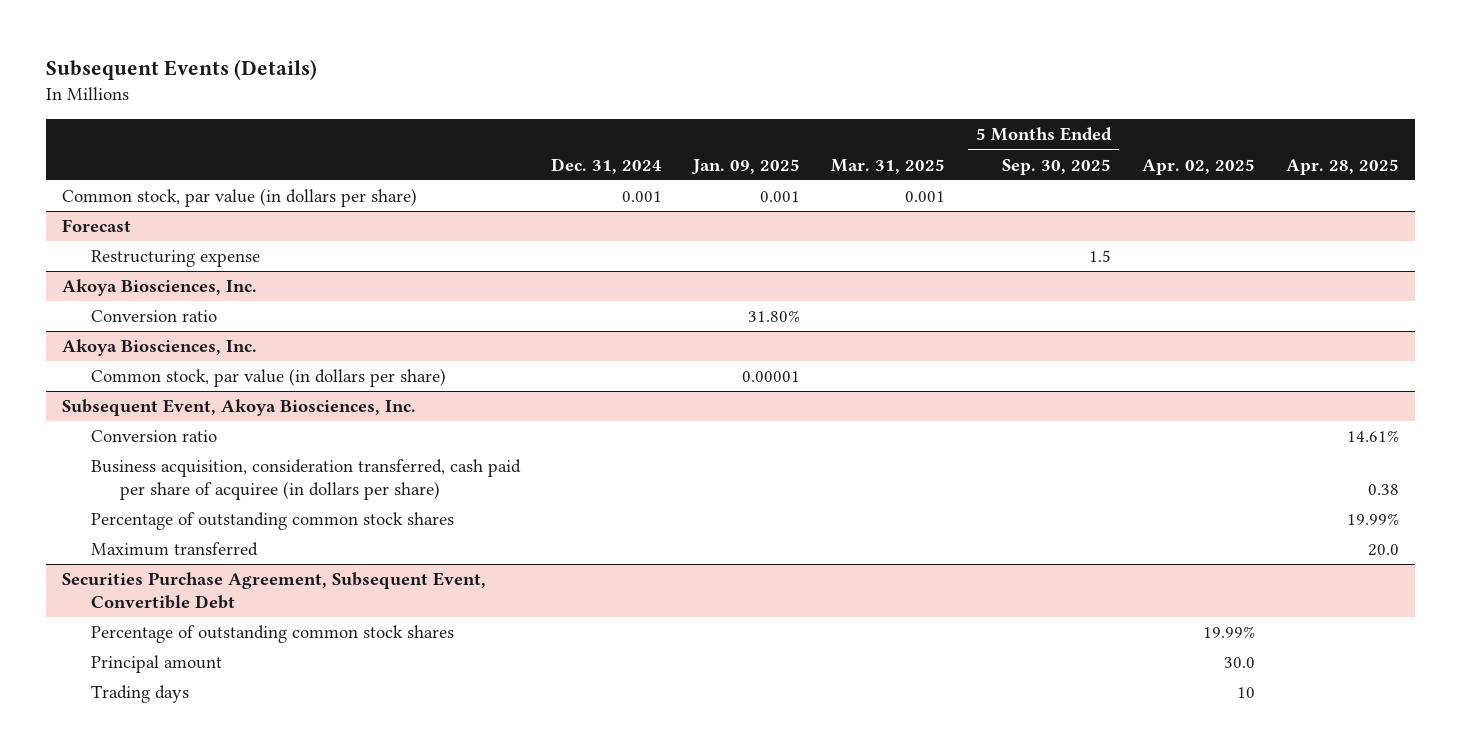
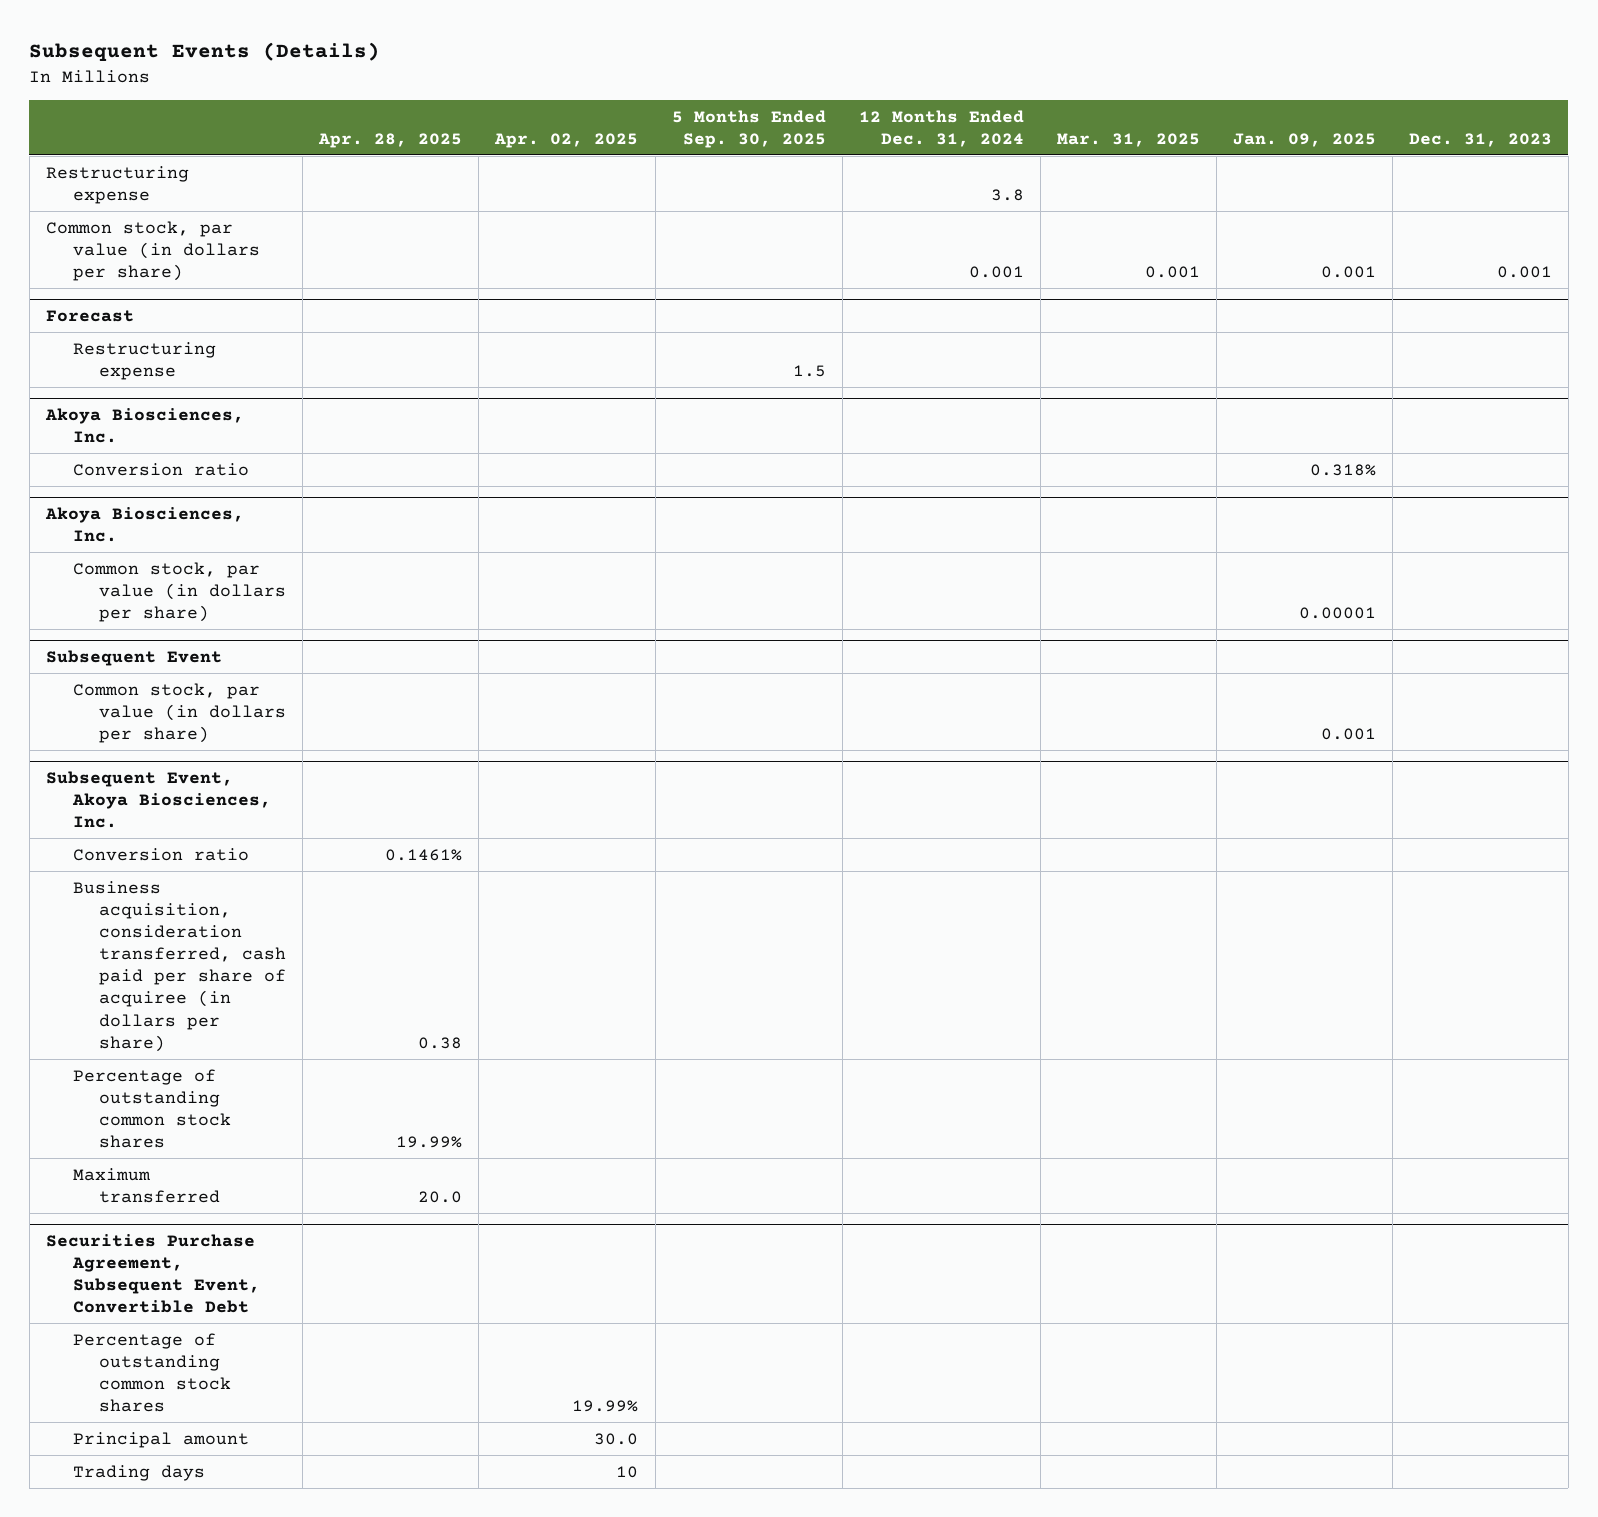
- | Dec. 31, 2024 | Jan. 09, 2025 | Mar. 31, 2025 | 5 Months Ended Sep. 30, 2025 | Apr. 02, 2025 | Apr. 28, 2025
+ | Apr. 28, 2025 | Apr. 02, 2025 | 5 Months Ended Sep. 30, 2025 | 12 Months Ended Dec. 31, 2024 | Mar. 31, 2025 | Jan. 09, 2025 | Dec. 31, 2023
+ Restructuring expense | | | | 3.8 | | |
@ Akoya Biosciences, Inc.
- Conversion ratio | | 31.80% | | | |
+ Conversion ratio | | | | | | 0.318% |
+ Subsequent Event
+ Common stock, par value (in dollars per share) | | | | | | 0.001 |
@ Subsequent Event, Akoya Biosciences, Inc.
- Conversion ratio | | | | | | 14.61%
+ Conversion ratio | 0.1461% | | | | | |

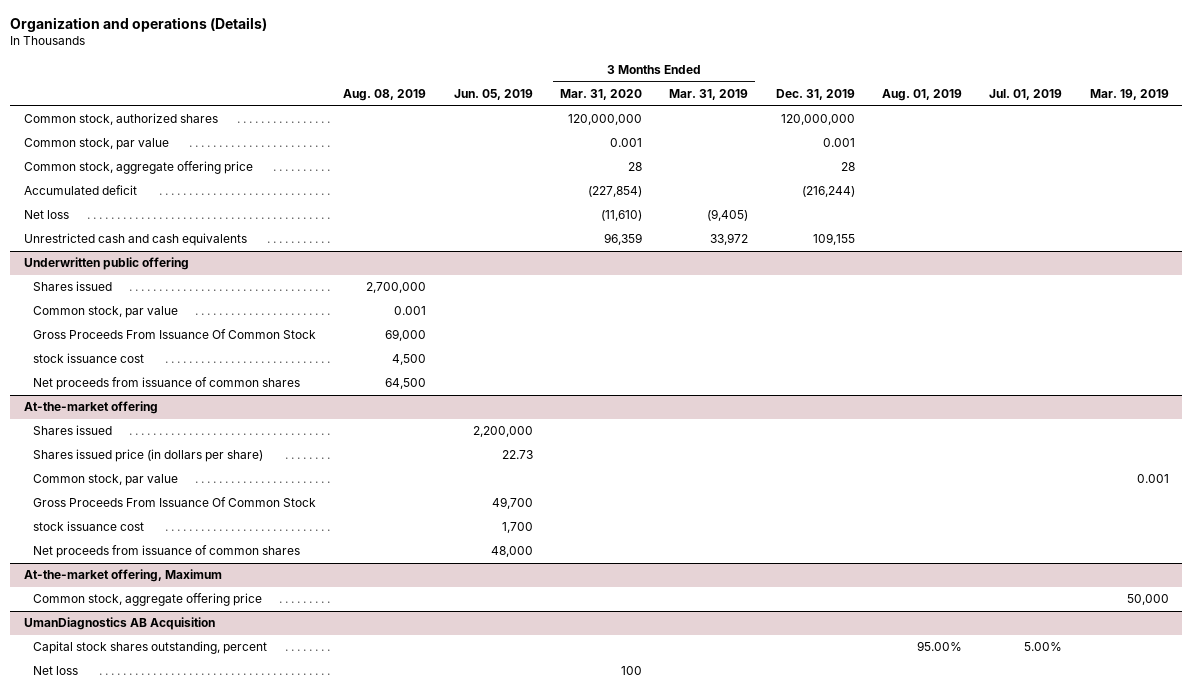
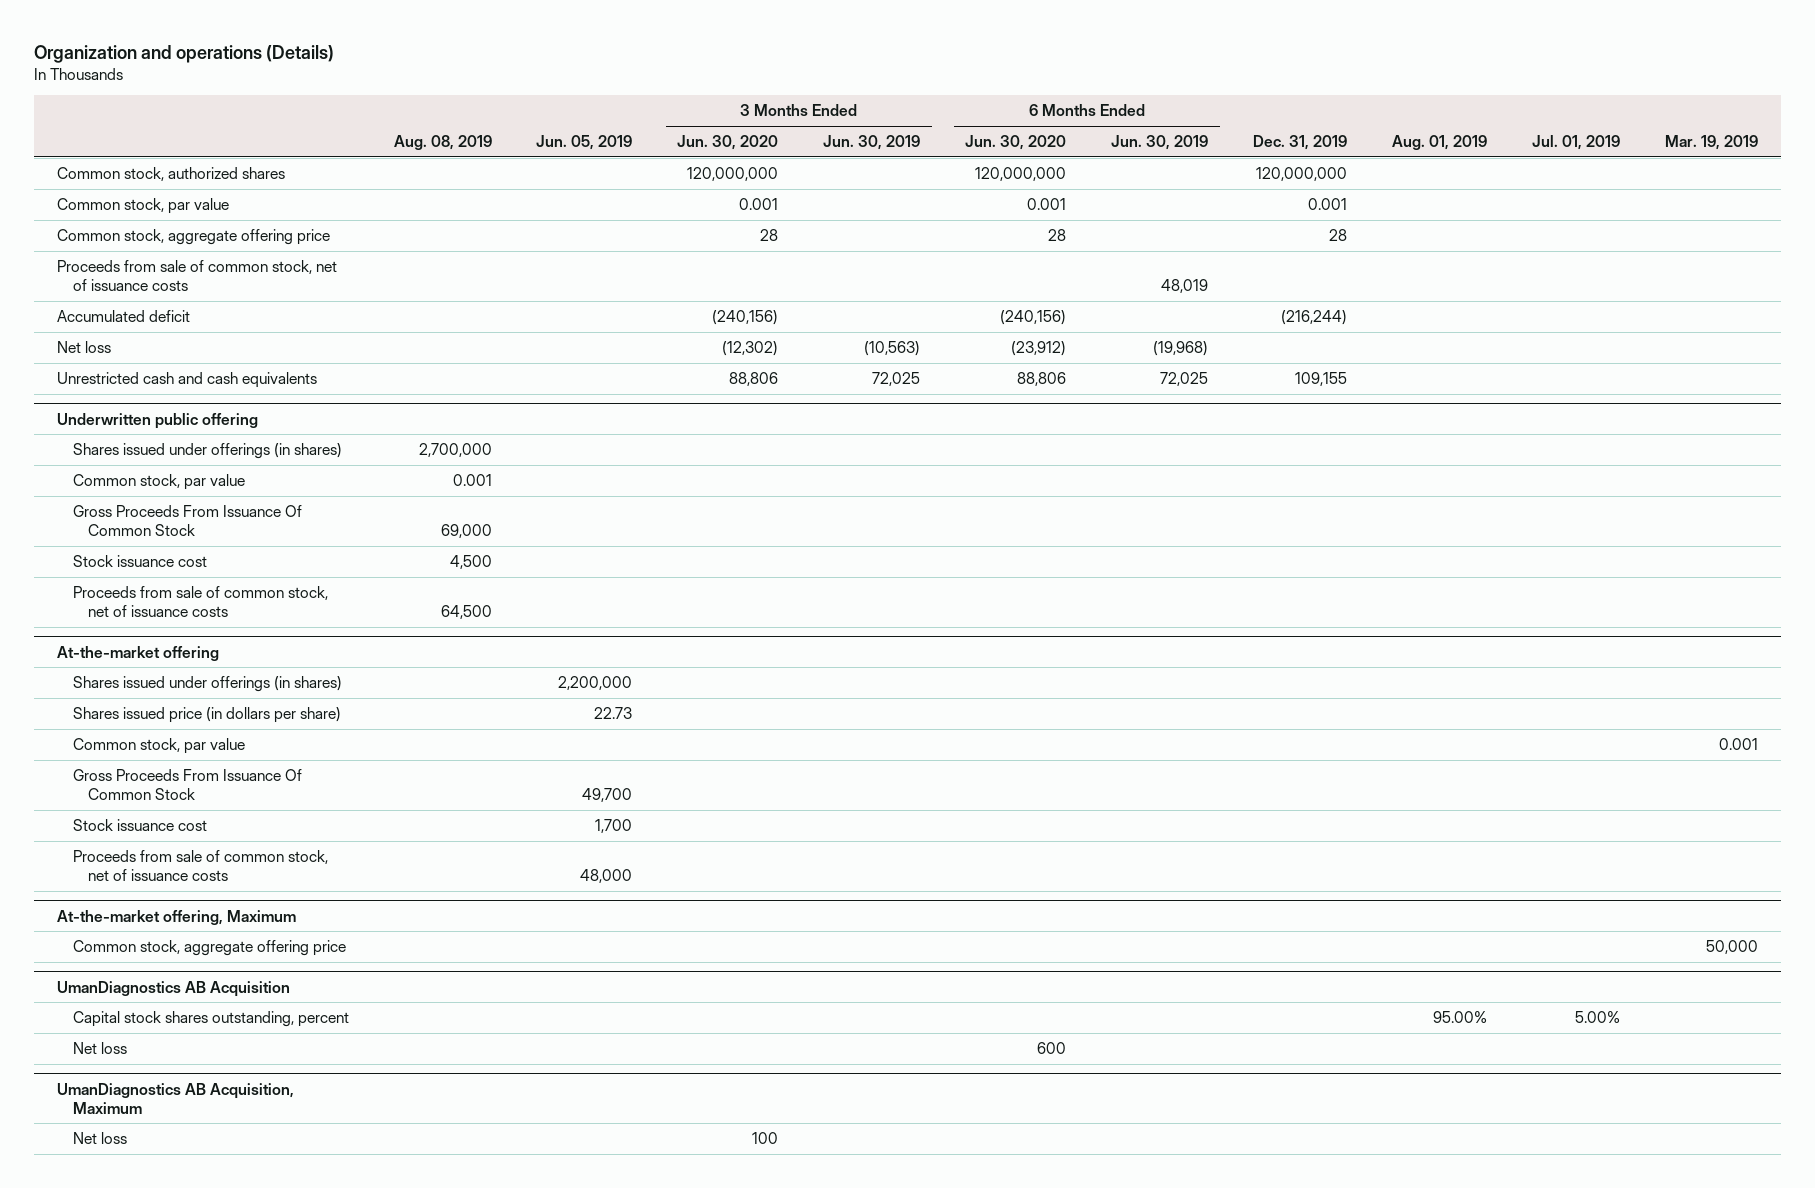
- | Aug. 08, 2019 | Jun. 05, 2019 | 3 Months Ended Mar. 31, 2020 | 3 Months Ended Mar. 31, 2019 | Dec. 31, 2019 | Aug. 01, 2019 | Jul. 01, 2019 | Mar. 19, 2019
+ | Aug. 08, 2019 | Jun. 05, 2019 | 3 Months Ended Jun. 30, 2020 | 3 Months Ended Jun. 30, 2019 | 6 Months Ended Jun. 30, 2020 | 6 Months Ended Jun. 30, 2019 | Dec. 31, 2019 | Aug. 01, 2019 | Jul. 01, 2019 | Mar. 19, 2019
+ Proceeds from sale of common stock, net of issuance costs | | | | | | 48,019 | | | |
@ Underwritten public offering
- Shares issued | 2,700,000 | | | | | | |
+ Shares issued under offerings (in shares) | 2,700,000 | | | | | | | | |
- stock issuance cost | 4,500 | | | | | | |
- Net proceeds from issuance of common shares | 64,500 | | | | | | |
+ Stock issuance cost | 4,500 | | | | | | | | |
+ Proceeds from sale of common stock, net of issuance costs | 64,500 | | | | | | | | |
@ At-the-market offering
- Shares issued | | 2,200,000 | | | | | |
+ Shares issued under offerings (in shares) | | 2,200,000 | | | | | | | |
- stock issuance cost | | 1,700 | | | | | |
- Net proceeds from issuance of common shares | | 48,000 | | | | | |
+ Stock issuance cost | | 1,700 | | | | | | | |
+ Proceeds from sale of common stock, net of issuance costs | | 48,000 | | | | | | | |
+ UmanDiagnostics AB Acquisition, Maximum
+ Net loss | | | 100 | | | | | | |

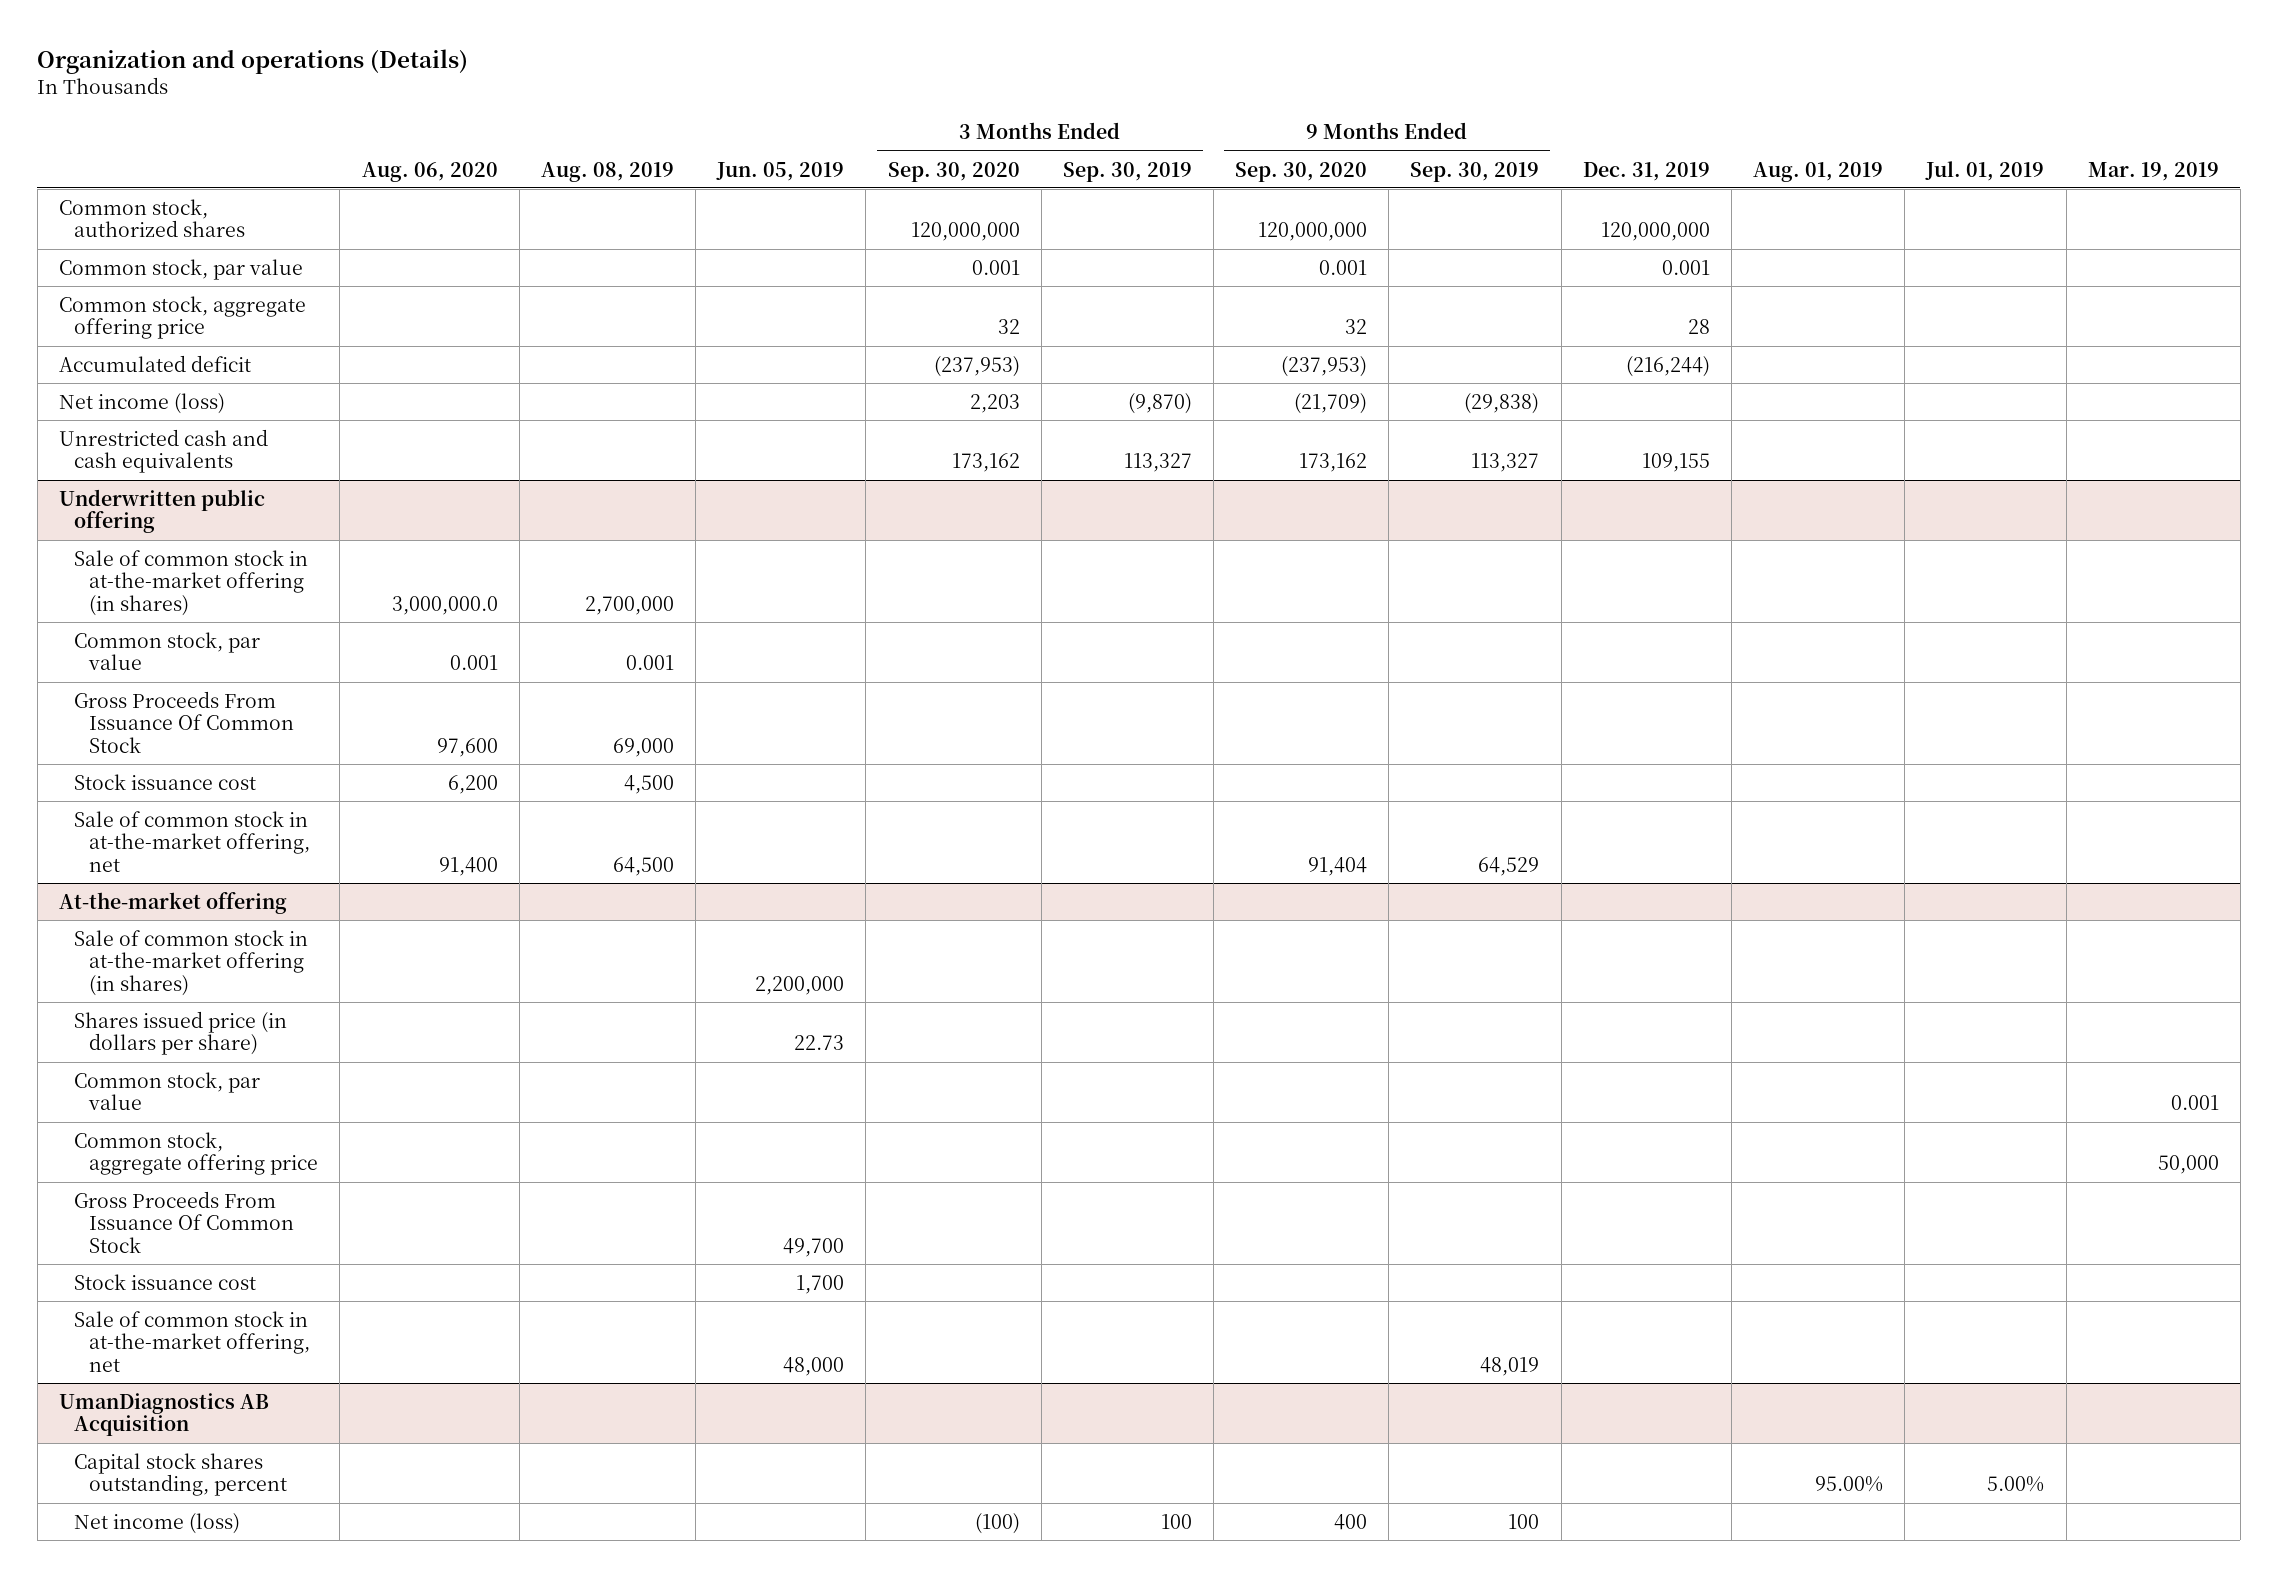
- | Aug. 08, 2019 | Jun. 05, 2019 | 3 Months Ended Jun. 30, 2020 | 3 Months Ended Jun. 30, 2019 | 6 Months Ended Jun. 30, 2020 | 6 Months Ended Jun. 30, 2019 | Dec. 31, 2019 | Aug. 01, 2019 | Jul. 01, 2019 | Mar. 19, 2019
+ | Aug. 06, 2020 | Aug. 08, 2019 | Jun. 05, 2019 | 3 Months Ended Sep. 30, 2020 | 3 Months Ended Sep. 30, 2019 | 9 Months Ended Sep. 30, 2020 | 9 Months Ended Sep. 30, 2019 | Dec. 31, 2019 | Aug. 01, 2019 | Jul. 01, 2019 | Mar. 19, 2019
- Proceeds from sale of common stock, net of issuance costs | | | | | | 48,019 | | | |
- Net loss | | | (12,302) | (10,563) | (23,912) | (19,968) | | | |
+ Net income (loss) | | | | 2,203 | (9,870) | (21,709) | (29,838) | | | |
@ Underwritten public offering
- Shares issued under offerings (in shares) | 2,700,000 | | | | | | | | |
+ Sale of common stock in at-the-market offering (in shares) | 3,000,000.0 | 2,700,000 | | | | | | | | |
- Proceeds from sale of common stock, net of issuance costs | 64,500 | | | | | | | | |
+ Sale of common stock in at-the-market offering, net | 91,400 | 64,500 | | | | 91,404 | 64,529 | | | |
@ At-the-market offering
- Shares issued under offerings (in shares) | | 2,200,000 | | | | | | | |
+ Sale of common stock in at-the-market offering (in shares) | | | 2,200,000 | | | | | | | |
+ Common stock, aggregate offering price | | | | | | | | | | | 50,000
- Proceeds from sale of common stock, net of issuance costs | | 48,000 | | | | | | | |
- At-the-market offering, Maximum
- Common stock, aggregate offering price | | | | | | | | | | 50,000
@ At-the-market offering
+ Sale of common stock in at-the-market offering, net | | | 48,000 | | | | 48,019 | | | |
@ UmanDiagnostics AB Acquisition
- Net loss | | | | | 600 | | | | |
- UmanDiagnostics AB Acquisition, Maximum
- Net loss | | | 100 | | | | | | |
@ UmanDiagnostics AB Acquisition
+ Net income (loss) | | | | (100) | 100 | 400 | 100 | | | |

